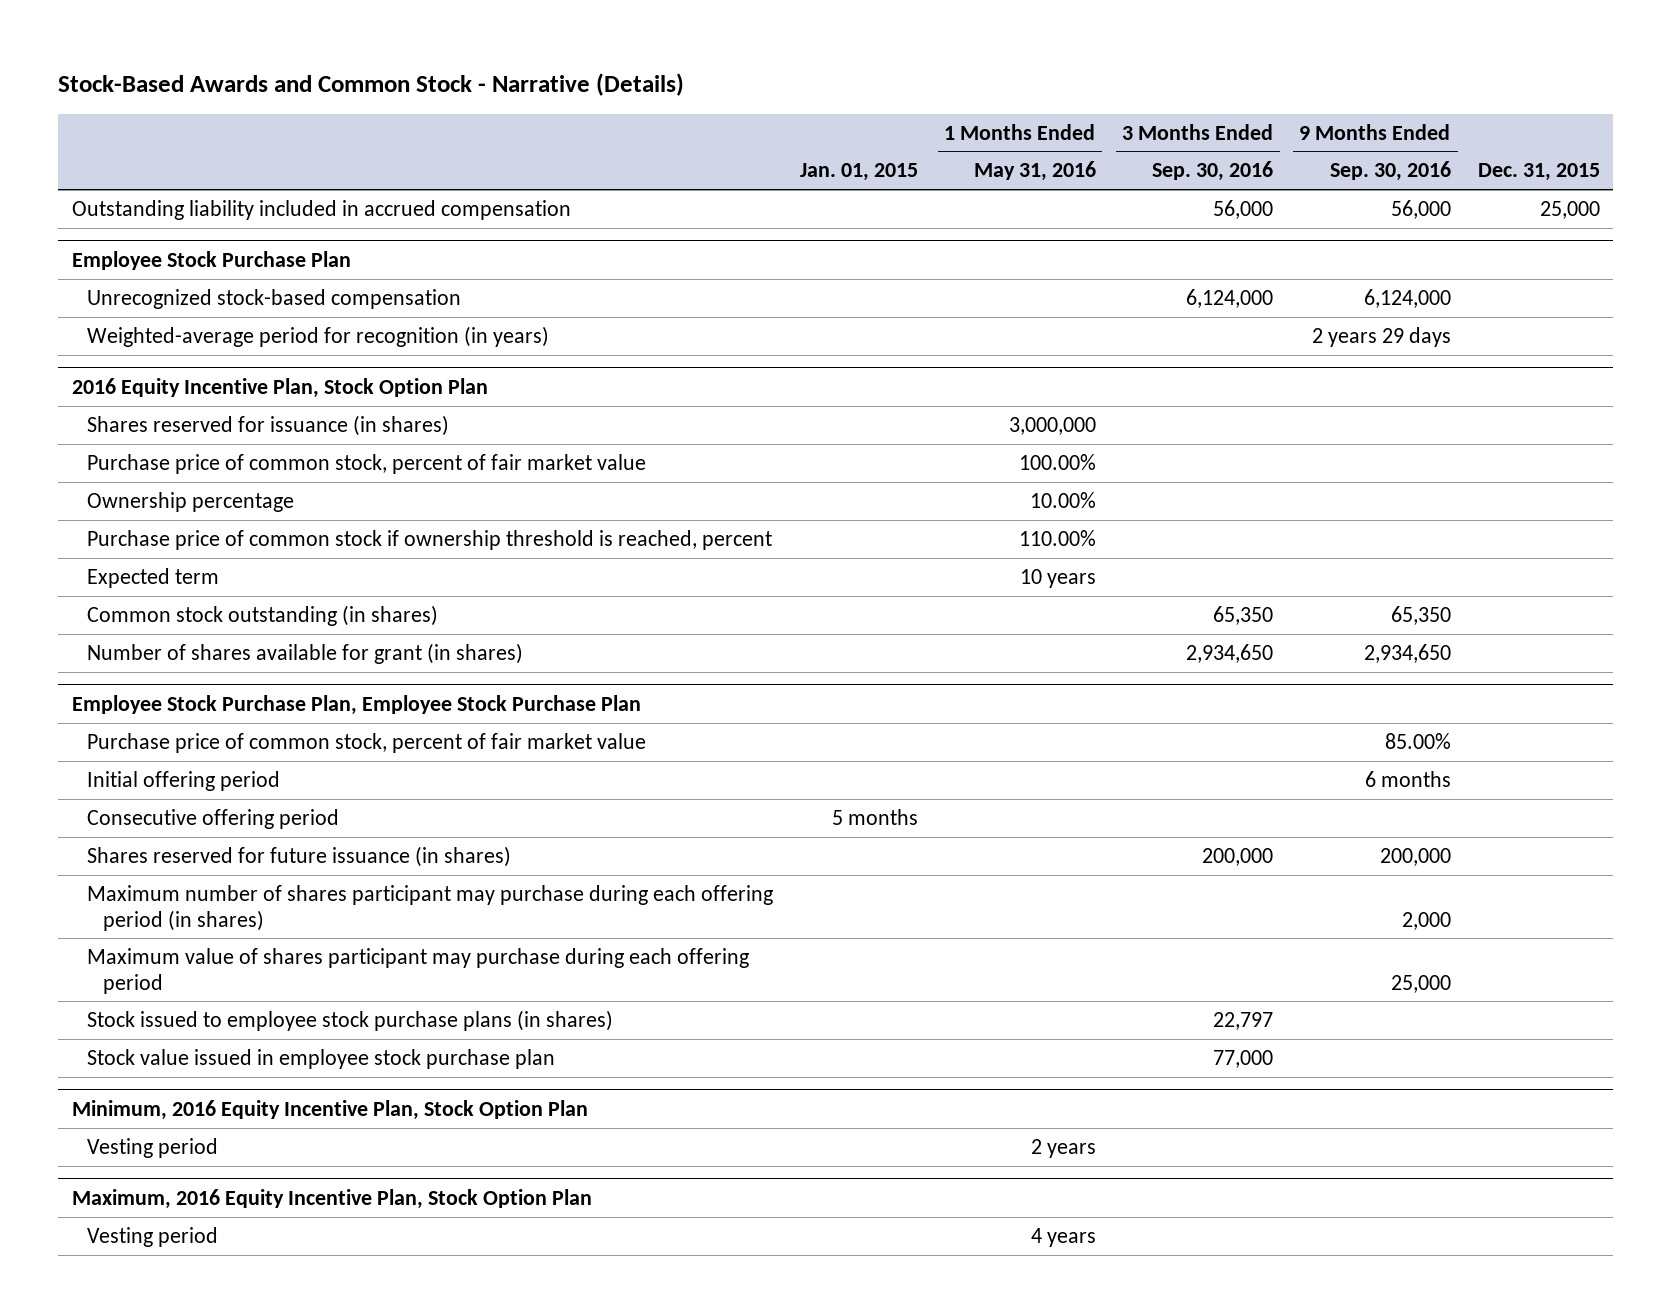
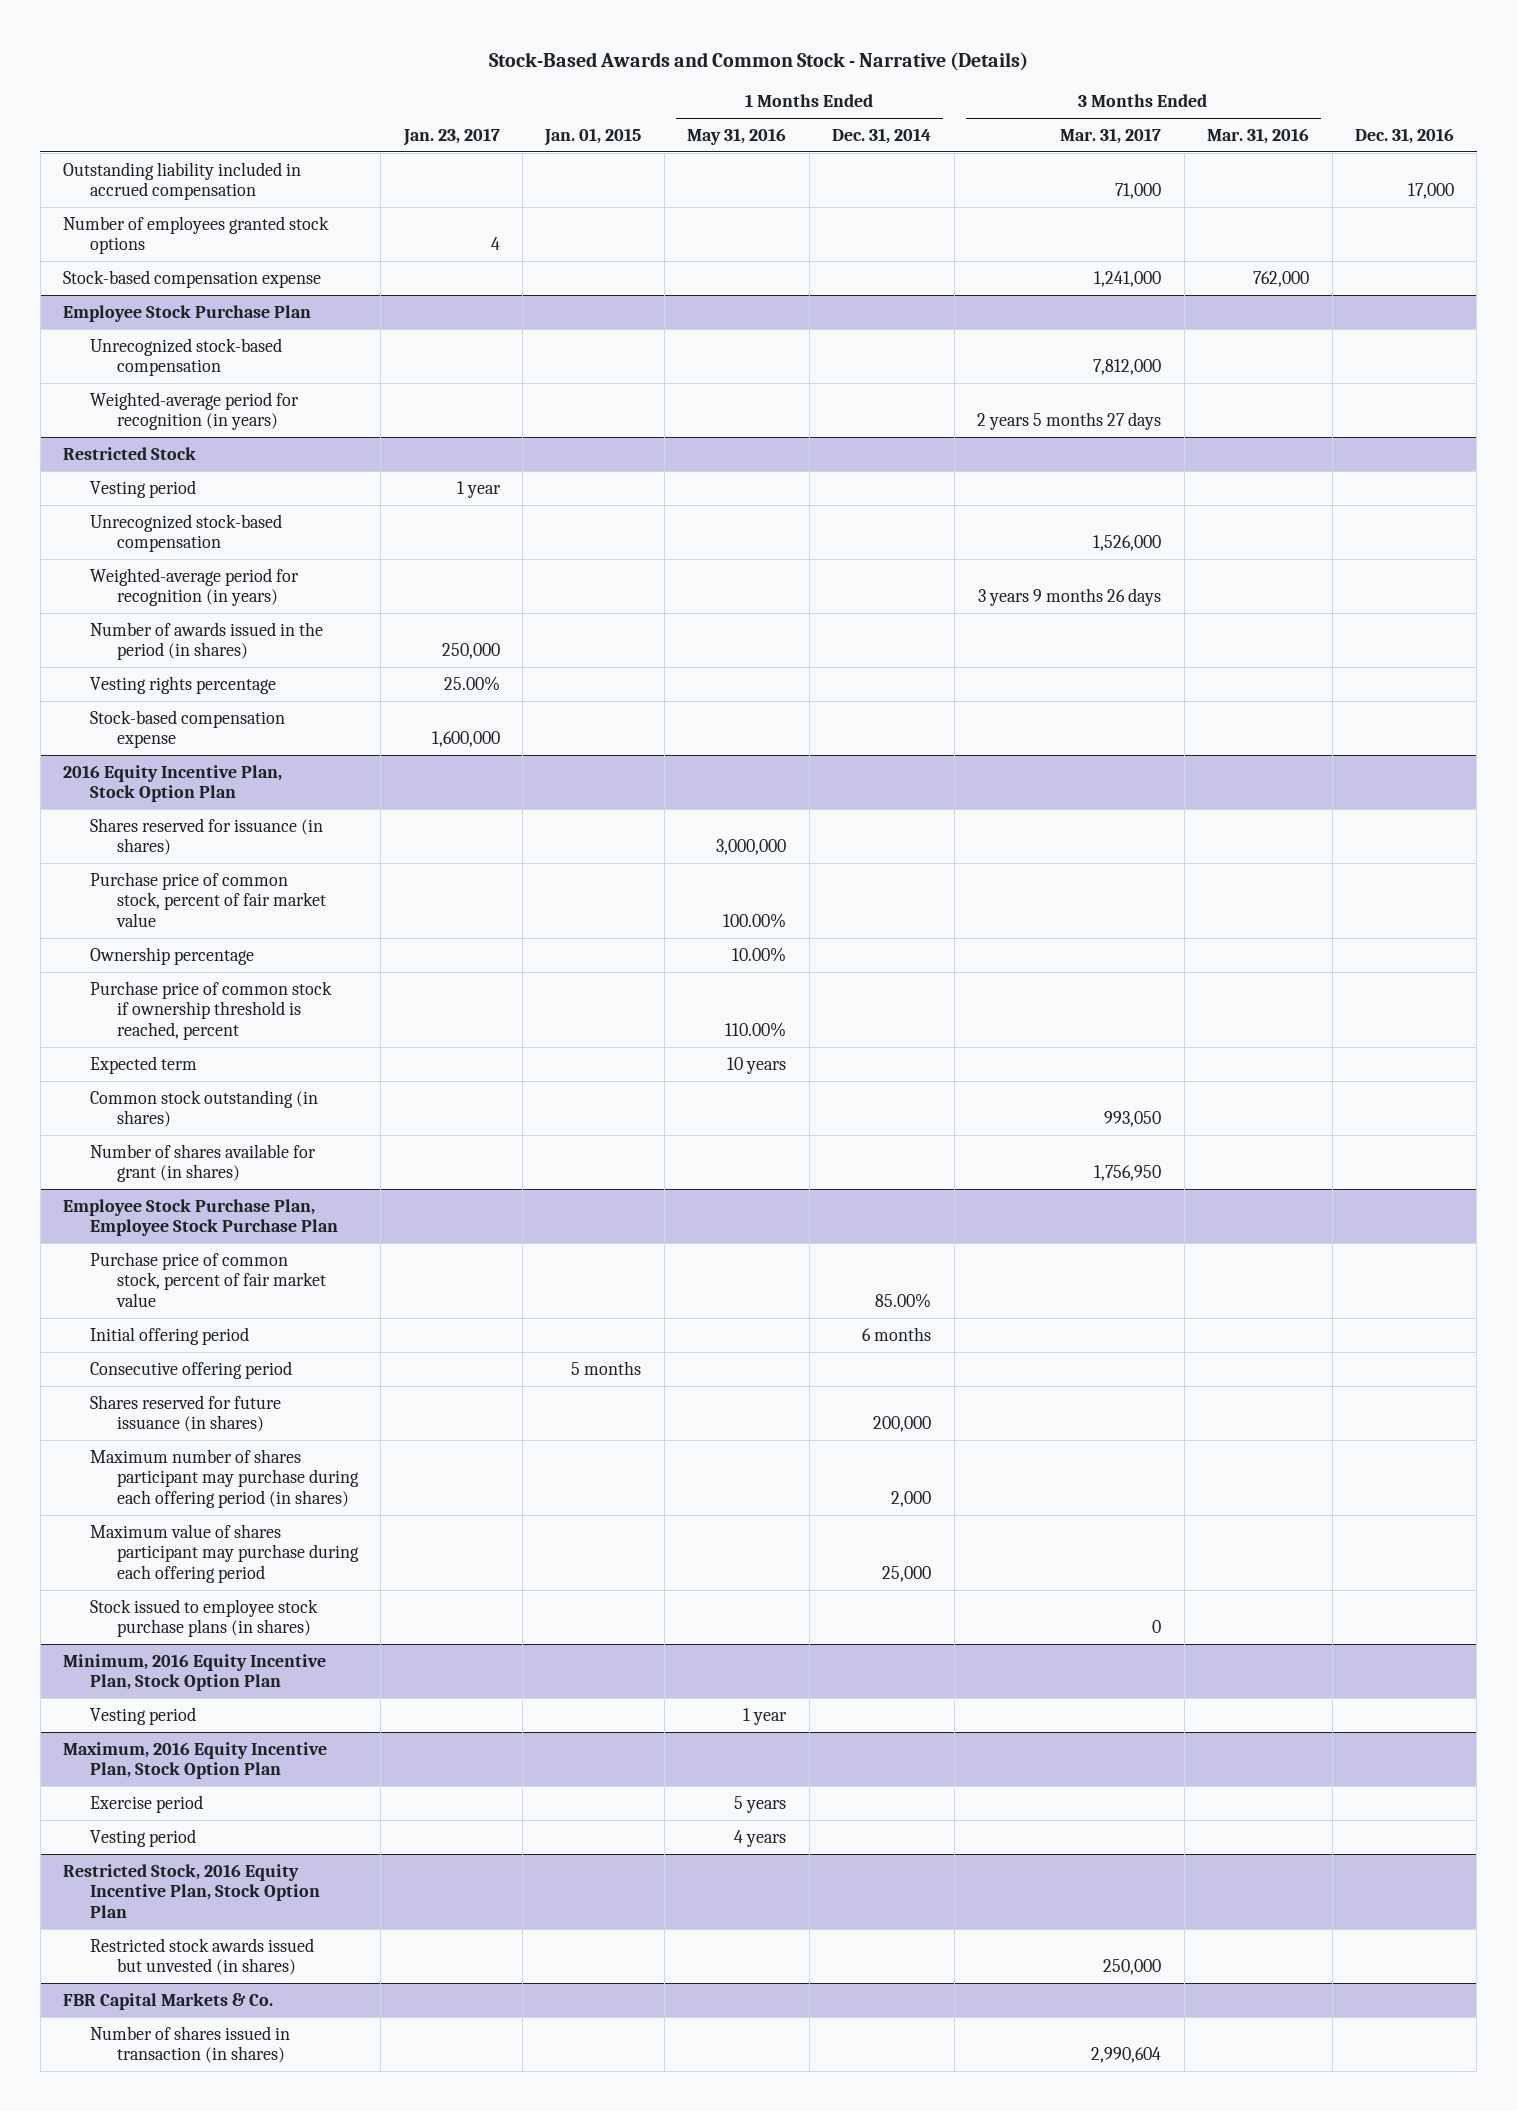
- | Jan. 01, 2015 | 1 Months Ended May 31, 2016 | 3 Months Ended Sep. 30, 2016 | 9 Months Ended Sep. 30, 2016 | Dec. 31, 2015
+ | Jan. 23, 2017 | Jan. 01, 2015 | 1 Months Ended May 31, 2016 | 1 Months Ended Dec. 31, 2014 | 3 Months Ended Mar. 31, 2017 | 3 Months Ended Mar. 31, 2016 | Dec. 31, 2016
+ Number of employees granted stock options | 4 | | | | | |
+ Stock-based compensation expense | | | | | 1,241,000 | 762,000 |
+ Restricted Stock
+ Vesting period | 1 year | | | | | |
+ Unrecognized stock-based compensation | | | | | 1,526,000 | |
+ Weighted-average period for recognition (in years) | | | | | 3 years 9 months 26 days | |
+ Number of awards issued in the period (in shares) | 250,000 | | | | | |
+ Vesting rights percentage | 25.00% | | | | | |
+ Stock-based compensation expense | 1,600,000 | | | | | |
@ Employee Stock Purchase Plan, Employee Stock Purchase Plan
- Stock value issued in employee stock purchase plan | | | 77,000 | |
@ Minimum, 2016 Equity Incentive Plan, Stock Option Plan
- Vesting period | | 2 years | | |
+ Vesting period | | | 1 year | | | |
@ Maximum, 2016 Equity Incentive Plan, Stock Option Plan
+ Exercise period | | | 5 years | | | |
+ Restricted Stock, 2016 Equity Incentive Plan, Stock Option Plan
+ Restricted stock awards issued but unvested (in shares) | | | | | 250,000 | |
+ FBR Capital Markets & Co.
+ Number of shares issued in transaction (in shares) | | | | | 2,990,604 | |

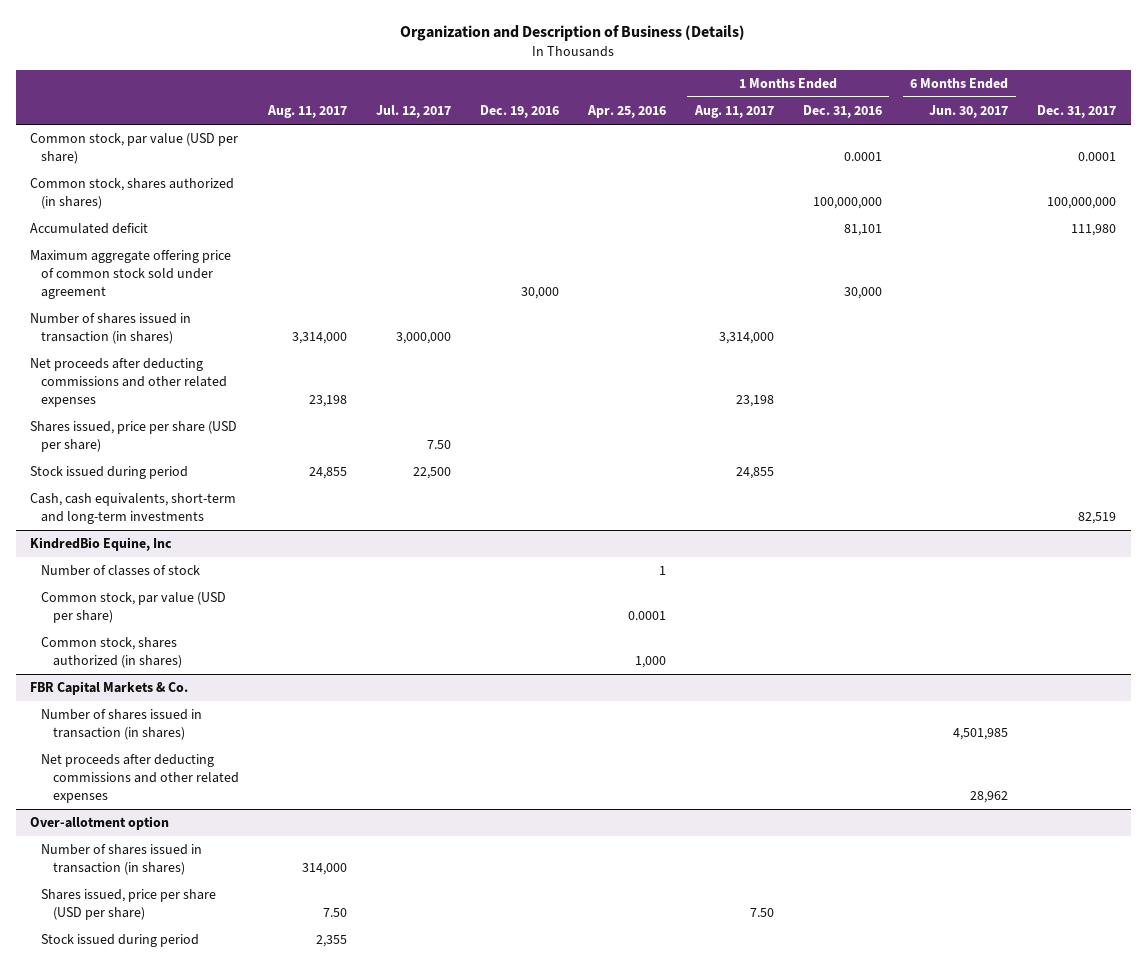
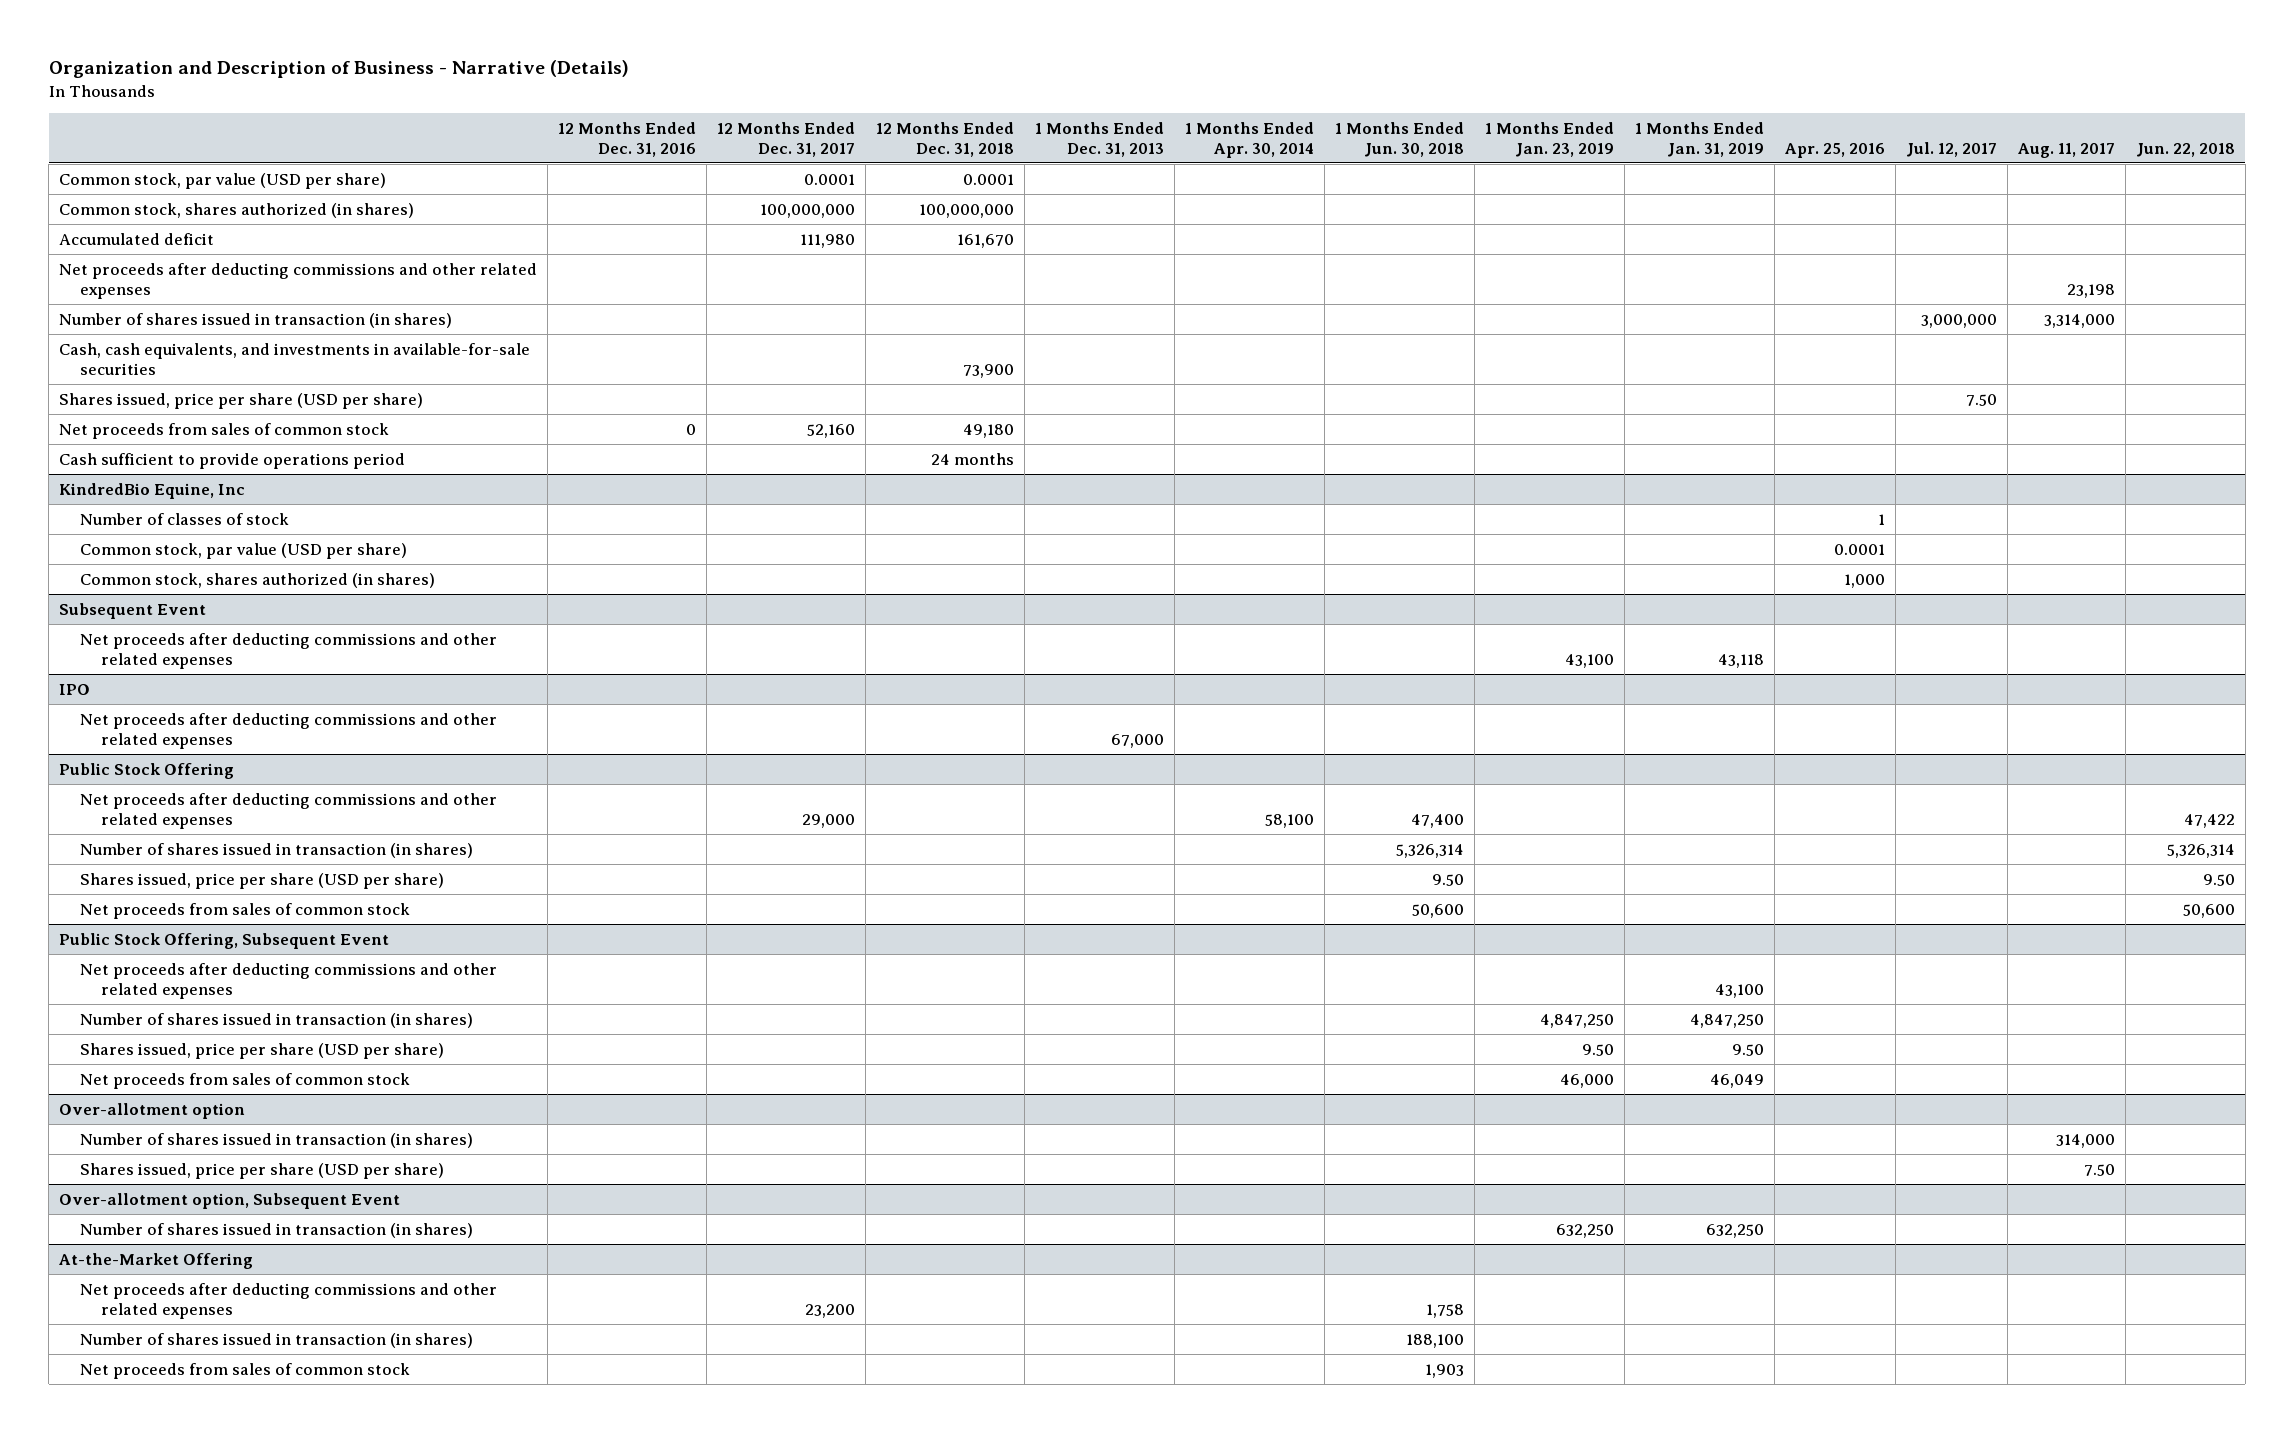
- Organization and Description of Business (Details)
+ Organization and Description of Business - Narrative (Details)
- | Aug. 11, 2017 | Jul. 12, 2017 | Dec. 19, 2016 | Apr. 25, 2016 | 1 Months Ended Aug. 11, 2017 | 1 Months Ended Dec. 31, 2016 | 6 Months Ended Jun. 30, 2017 | Dec. 31, 2017
+ | 12 Months Ended Dec. 31, 2016 | 12 Months Ended Dec. 31, 2017 | 12 Months Ended Dec. 31, 2018 | 1 Months Ended Dec. 31, 2013 | 1 Months Ended Apr. 30, 2014 | 1 Months Ended Jun. 30, 2018 | 1 Months Ended Jan. 23, 2019 | 1 Months Ended Jan. 31, 2019 | Apr. 25, 2016 | Jul. 12, 2017 | Aug. 11, 2017 | Jun. 22, 2018
- Maximum aggregate offering price of common stock sold under agreement | | | 30,000 | | | 30,000 | |
moved down: Number of shares issued in transaction (in shares) | | | | | | | | | | 3,000,000 | 3,314,000 |
+ Cash, cash equivalents, and investments in available-for-sale securities | | | 73,900 | | | | | | | | |
- Stock issued during period | 24,855 | 22,500 | | | 24,855 | | |
- Cash, cash equivalents, short-term and long-term investments | | | | | | | | 82,519
+ Net proceeds from sales of common stock | 0 | 52,160 | 49,180 | | | | | | | | |
+ Cash sufficient to provide operations period | | | 24 months | | | | | | | | |
- FBR Capital Markets & Co.
- Number of shares issued in transaction (in shares) | | | | | | | 4,501,985 |
- Net proceeds after deducting commissions and other related expenses | | | | | | | 28,962 |
+ Subsequent Event
+ Net proceeds after deducting commissions and other related expenses | | | | | | | 43,100 | 43,118 | | | |
+ IPO
+ Net proceeds after deducting commissions and other related expenses | | | | 67,000 | | | | | | | |
+ Public Stock Offering
+ Net proceeds after deducting commissions and other related expenses | | 29,000 | | | 58,100 | 47,400 | | | | | | 47,422
+ Number of shares issued in transaction (in shares) | | | | | | 5,326,314 | | | | | | 5,326,314
+ Shares issued, price per share (USD per share) | | | | | | 9.50 | | | | | | 9.50
+ Net proceeds from sales of common stock | | | | | | 50,600 | | | | | | 50,600
+ Public Stock Offering, Subsequent Event
+ Net proceeds after deducting commissions and other related expenses | | | | | | | | 43,100 | | | |
+ Number of shares issued in transaction (in shares) | | | | | | | 4,847,250 | 4,847,250 | | | |
+ Shares issued, price per share (USD per share) | | | | | | | 9.50 | 9.50 | | | |
+ Net proceeds from sales of common stock | | | | | | | 46,000 | 46,049 | | | |
@ Over-allotment option
- Stock issued during period | 2,355 | | | | | | |
+ Over-allotment option, Subsequent Event
+ Number of shares issued in transaction (in shares) | | | | | | | 632,250 | 632,250 | | | |
+ At-the-Market Offering
+ Net proceeds after deducting commissions and other related expenses | | 23,200 | | | | 1,758 | | | | | |
+ Number of shares issued in transaction (in shares) | | | | | | 188,100 | | | | | |
+ Net proceeds from sales of common stock | | | | | | 1,903 | | | | | |

